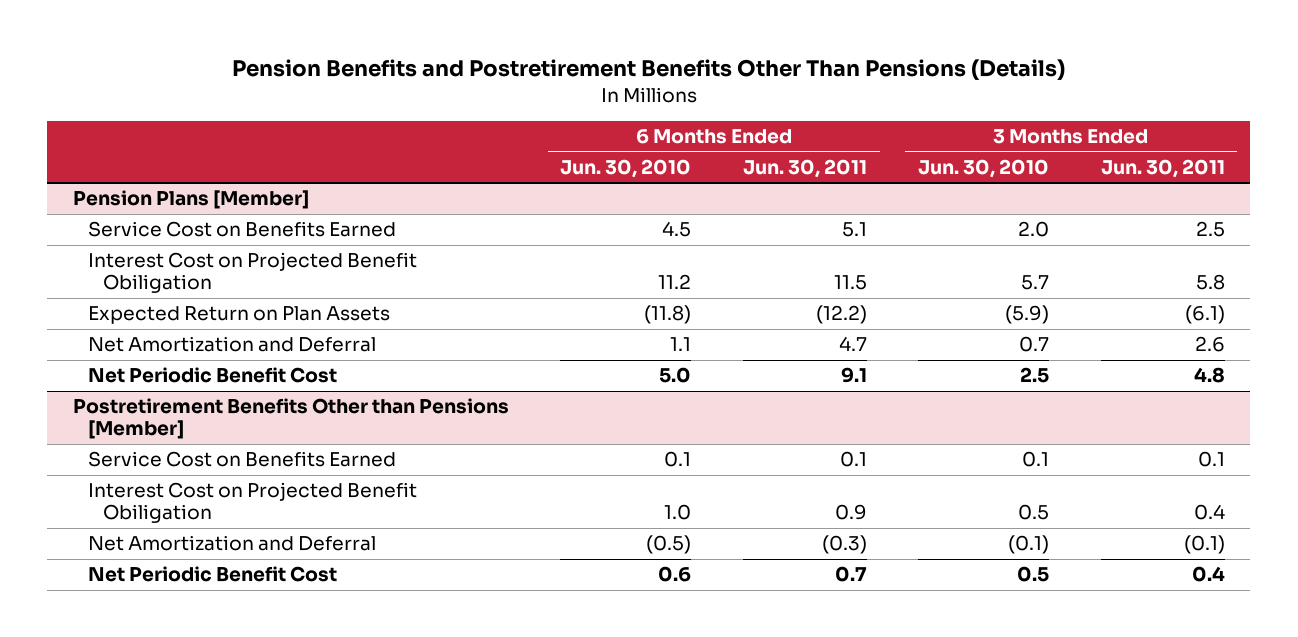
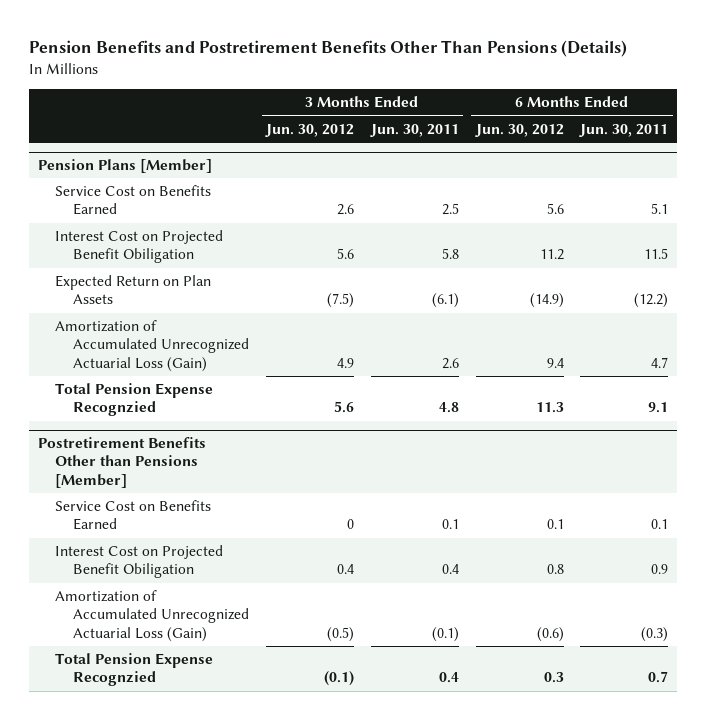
- | 6 Months Ended Jun. 30, 2010 | 6 Months Ended Jun. 30, 2011 | 3 Months Ended Jun. 30, 2010 | 3 Months Ended Jun. 30, 2011
+ | 3 Months Ended Jun. 30, 2012 | 3 Months Ended Jun. 30, 2011 | 6 Months Ended Jun. 30, 2012 | 6 Months Ended Jun. 30, 2011
@ Pension Plans [Member]
- Net Amortization and Deferral | 1.1 | 4.7 | 0.7 | 2.6
- Net Periodic Benefit Cost | 5.0 | 9.1 | 2.5 | 4.8
+ Amortization of Accumulated Unrecognized Actuarial Loss (Gain) | 4.9 | 2.6 | 9.4 | 4.7
+ Total Pension Expense Recognzied | 5.6 | 4.8 | 11.3 | 9.1
@ Postretirement Benefits Other than Pensions [Member]
- Net Amortization and Deferral | (0.5) | (0.3) | (0.1) | (0.1)
- Net Periodic Benefit Cost | 0.6 | 0.7 | 0.5 | 0.4
+ Amortization of Accumulated Unrecognized Actuarial Loss (Gain) | (0.5) | (0.1) | (0.6) | (0.3)
+ Total Pension Expense Recognzied | (0.1) | 0.4 | 0.3 | 0.7

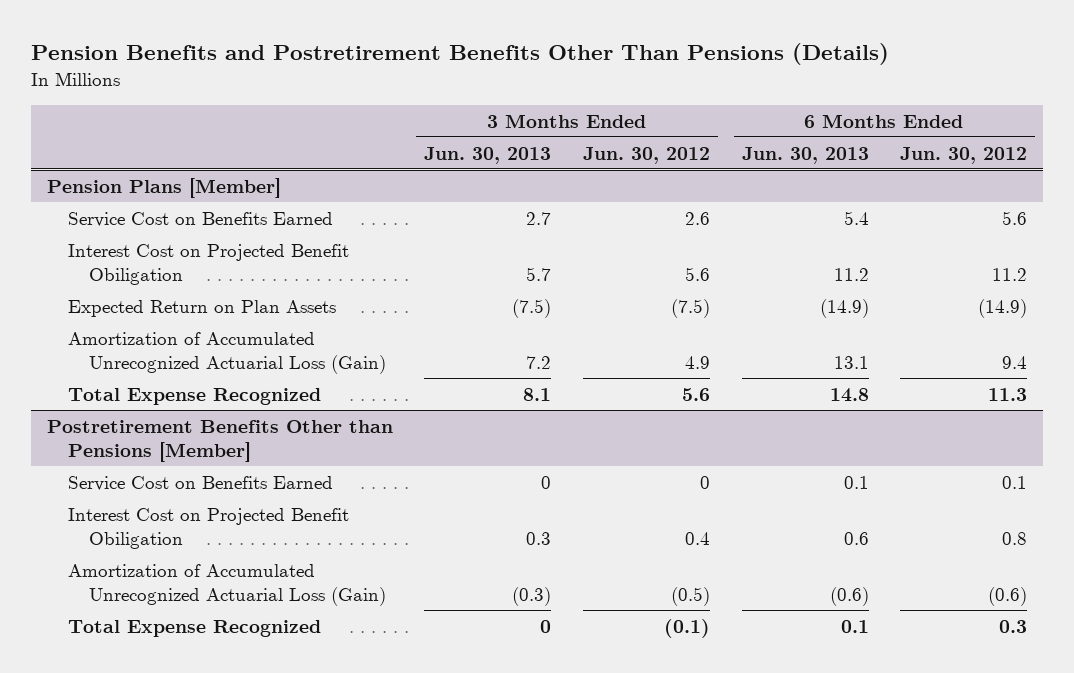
- | 3 Months Ended Jun. 30, 2012 | 3 Months Ended Jun. 30, 2011 | 6 Months Ended Jun. 30, 2012 | 6 Months Ended Jun. 30, 2011
+ | 3 Months Ended Jun. 30, 2013 | 3 Months Ended Jun. 30, 2012 | 6 Months Ended Jun. 30, 2013 | 6 Months Ended Jun. 30, 2012
@ Pension Plans [Member]
- Total Pension Expense Recognzied | 5.6 | 4.8 | 11.3 | 9.1
+ Total Expense Recognized | 8.1 | 5.6 | 14.8 | 11.3
@ Postretirement Benefits Other than Pensions [Member]
- Total Pension Expense Recognzied | (0.1) | 0.4 | 0.3 | 0.7
+ Total Expense Recognized | 0 | (0.1) | 0.1 | 0.3

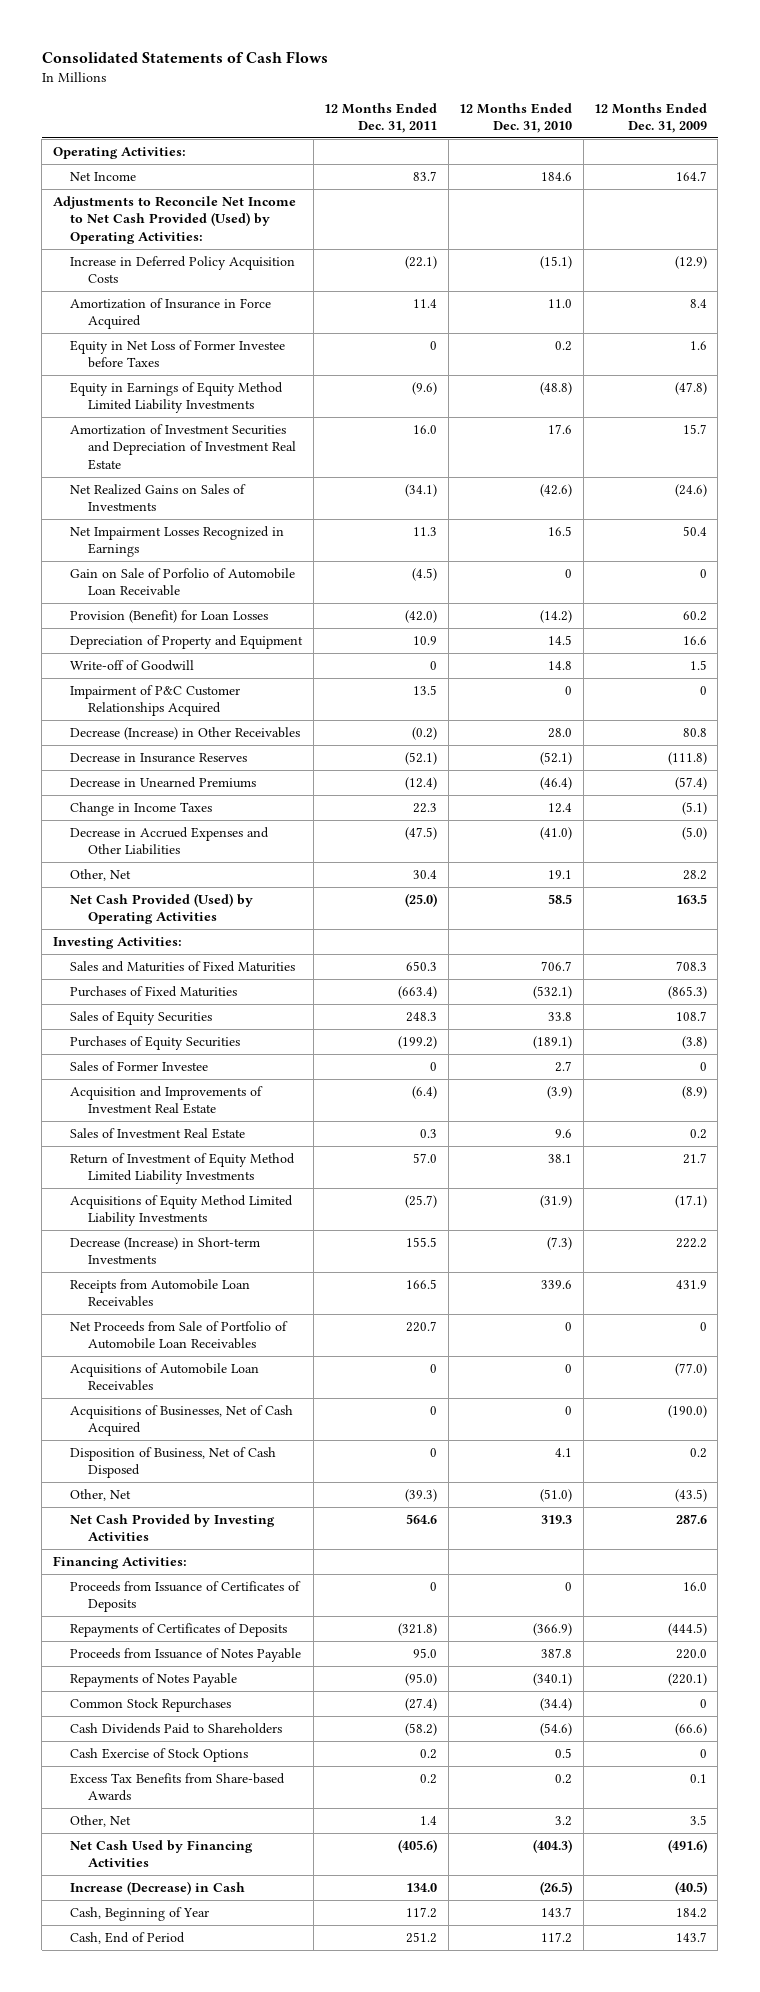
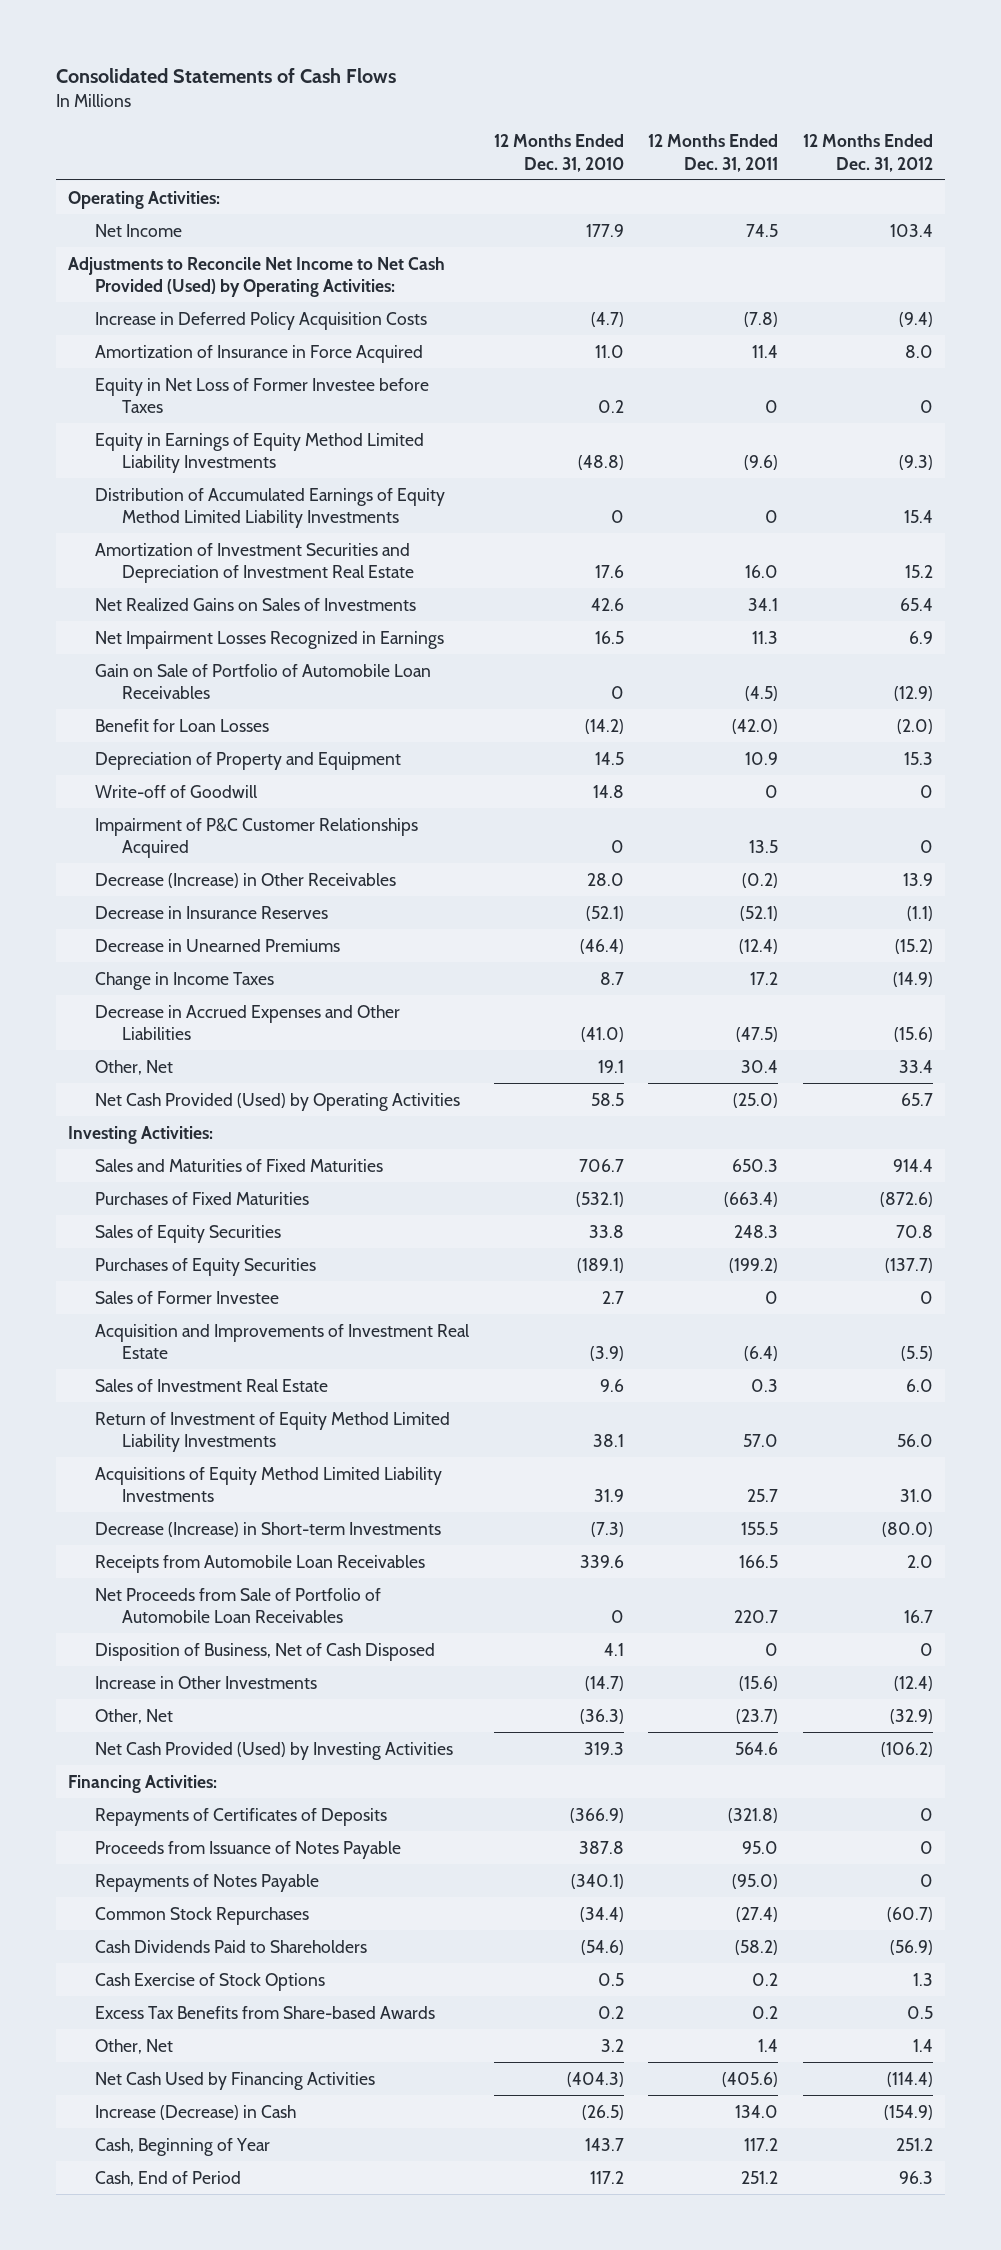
- | 12 Months Ended Dec. 31, 2011 | 12 Months Ended Dec. 31, 2010 | 12 Months Ended Dec. 31, 2009
+ | 12 Months Ended Dec. 31, 2010 | 12 Months Ended Dec. 31, 2011 | 12 Months Ended Dec. 31, 2012
- Net Income | 83.7 | 184.6 | 164.7
+ Net Income | 177.9 | 74.5 | 103.4
- Increase in Deferred Policy Acquisition Costs | (22.1) | (15.1) | (12.9)
+ Increase in Deferred Policy Acquisition Costs | (4.7) | (7.8) | (9.4)
+ Distribution of Accumulated Earnings of Equity Method Limited Liability Investments | 0 | 0 | 15.4
- Net Realized Gains on Sales of Investments | (34.1) | (42.6) | (24.6)
+ Net Realized Gains on Sales of Investments | 42.6 | 34.1 | 65.4
- Gain on Sale of Porfolio of Automobile Loan Receivable | (4.5) | 0 | 0
- Provision (Benefit) for Loan Losses | (42.0) | (14.2) | 60.2
+ Gain on Sale of Portfolio of Automobile Loan Receivables | 0 | (4.5) | (12.9)
+ Benefit for Loan Losses | (14.2) | (42.0) | (2.0)
- Change in Income Taxes | 22.3 | 12.4 | (5.1)
+ Change in Income Taxes | 8.7 | 17.2 | (14.9)
- Acquisitions of Equity Method Limited Liability Investments | (25.7) | (31.9) | (17.1)
+ Acquisitions of Equity Method Limited Liability Investments | 31.9 | 25.7 | 31.0
- Acquisitions of Automobile Loan Receivables | 0 | 0 | (77.0)
- Acquisitions of Businesses, Net of Cash Acquired | 0 | 0 | (190.0)
- Other, Net | (39.3) | (51.0) | (43.5)
- Net Cash Provided by Investing Activities | 564.6 | 319.3 | 287.6
+ Increase in Other Investments | (14.7) | (15.6) | (12.4)
+ Other, Net | (36.3) | (23.7) | (32.9)
+ Net Cash Provided (Used) by Investing Activities | 319.3 | 564.6 | (106.2)
- Proceeds from Issuance of Certificates of Deposits | 0 | 0 | 16.0

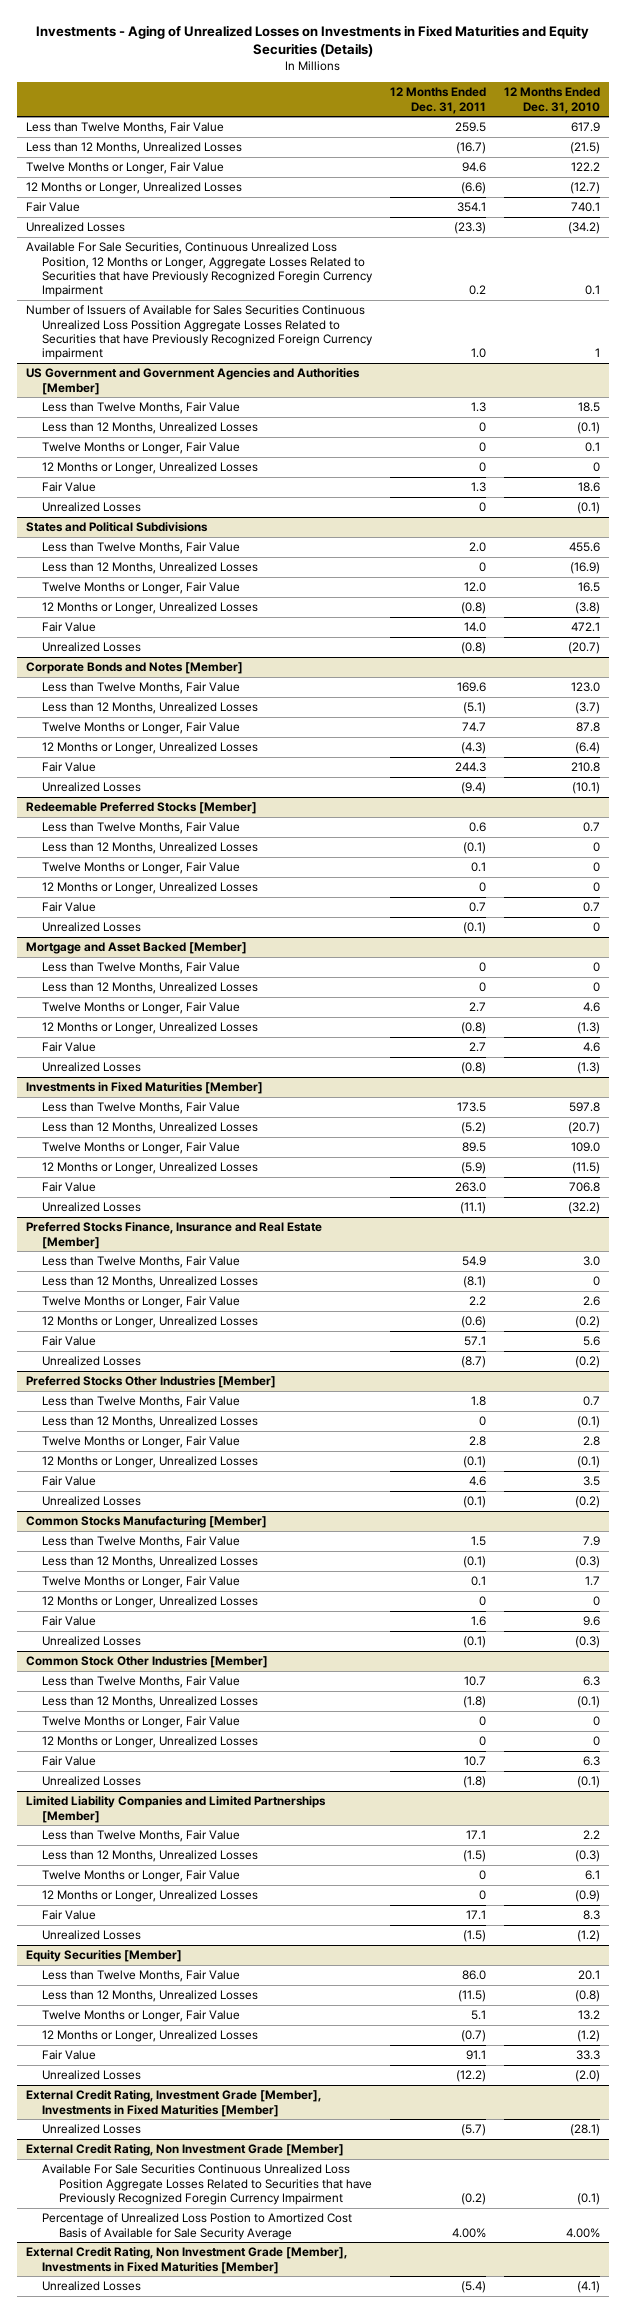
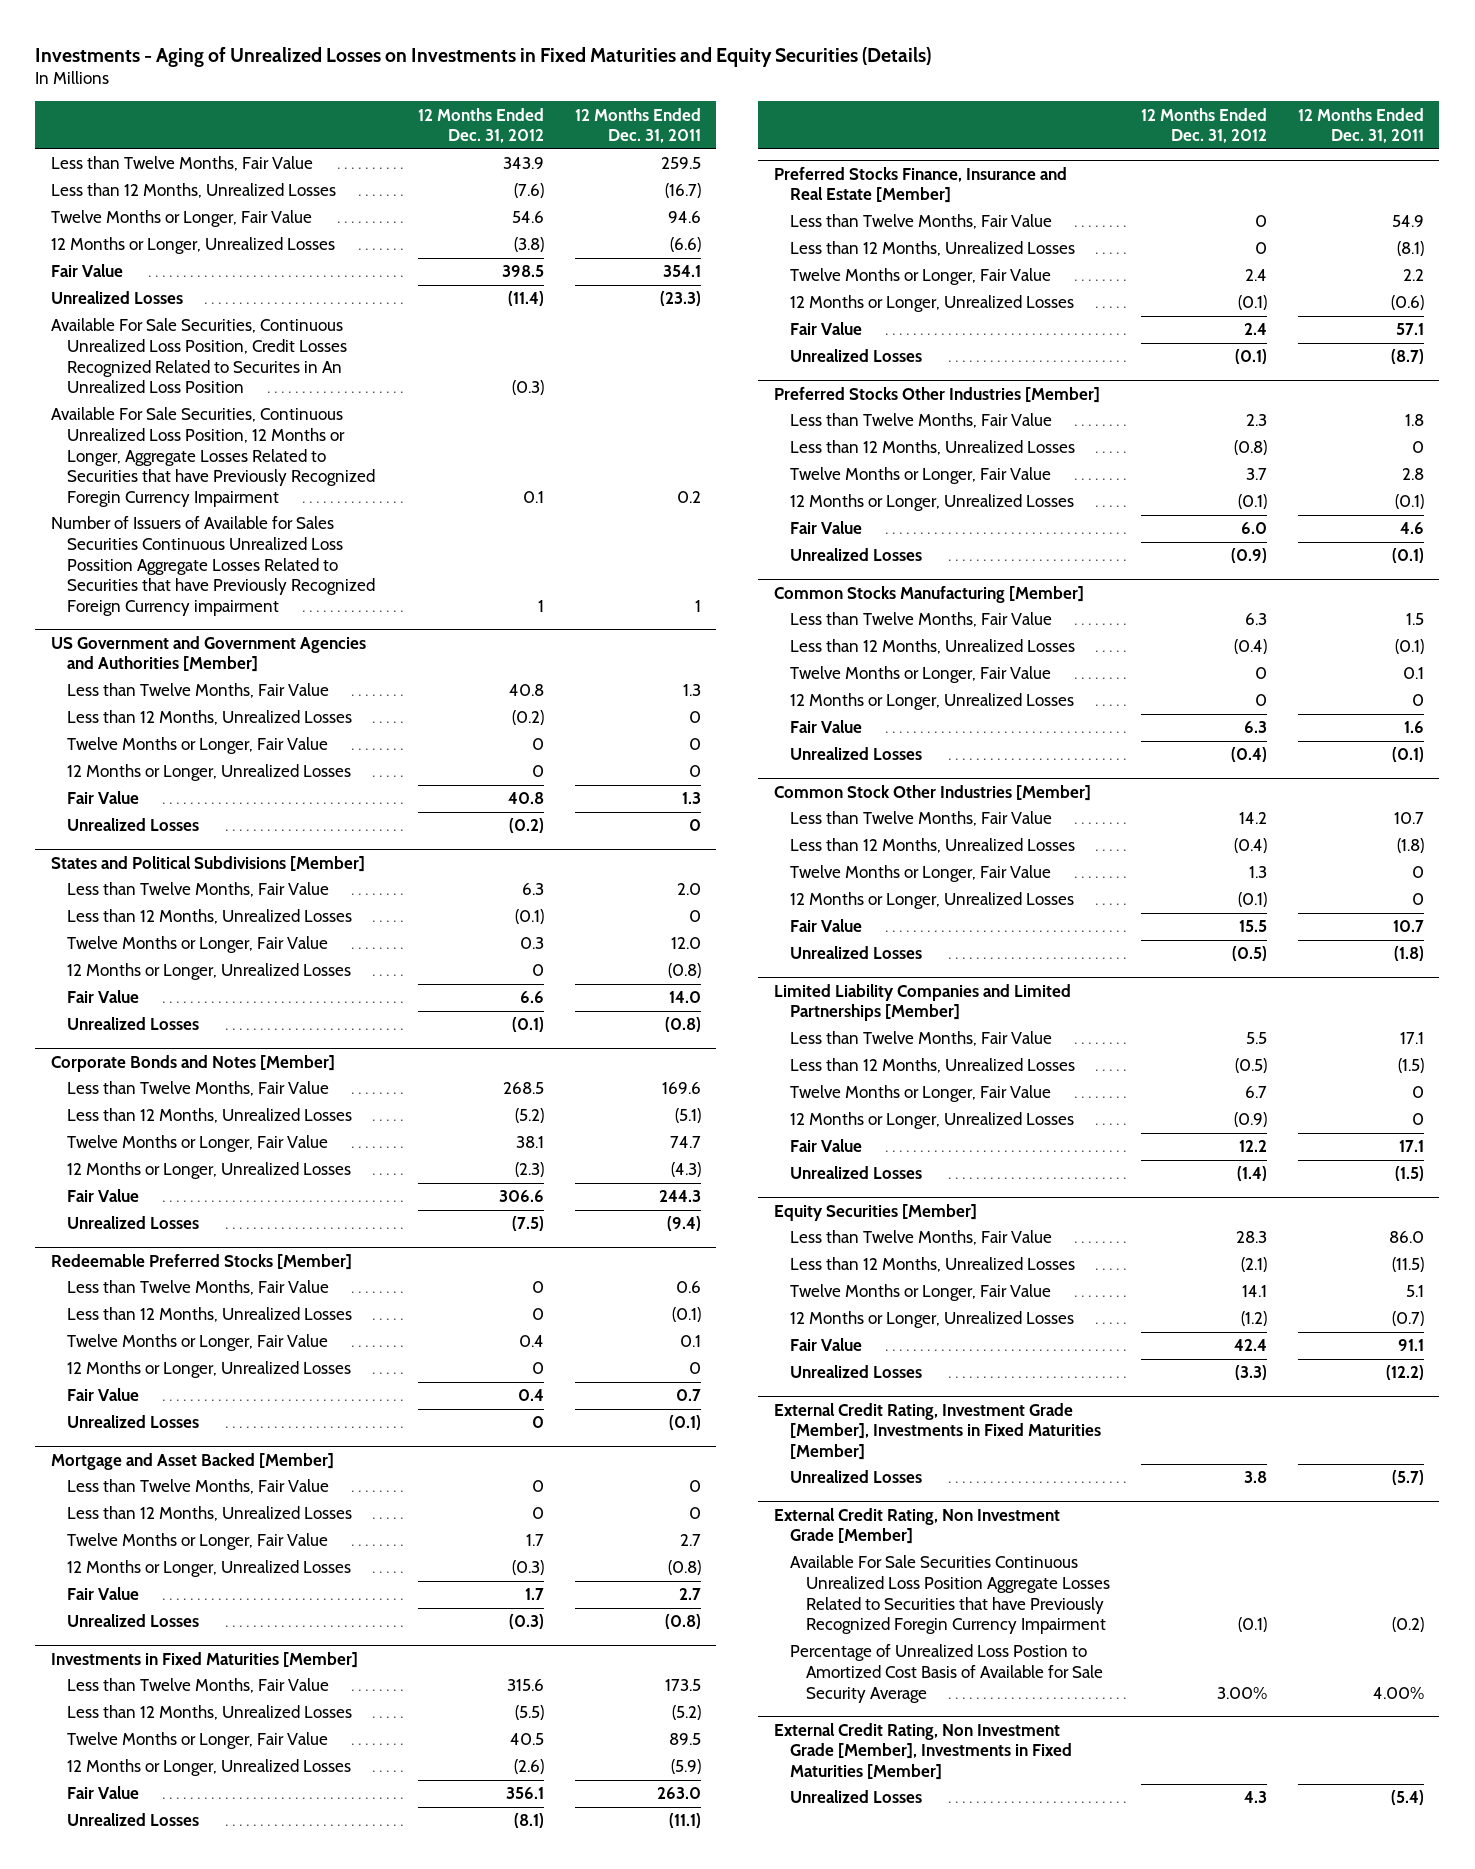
- | 12 Months Ended Dec. 31, 2011 | 12 Months Ended Dec. 31, 2010
+ | 12 Months Ended Dec. 31, 2012 | 12 Months Ended Dec. 31, 2011
+ Available For Sale Securities, Continuous Unrealized Loss Position, Credit Losses Recognized Related to Securites in An Unrealized Loss Position | (0.3) |
- Number of Issuers of Available for Sales Securities Continuous Unrealized Loss Possition Aggregate Losses Related to Securities that have Previously Recognized Foreign Currency impairment | 1.0 | 1
+ Number of Issuers of Available for Sales Securities Continuous Unrealized Loss Possition Aggregate Losses Related to Securities that have Previously Recognized Foreign Currency impairment | 1 | 1
- States and Political Subdivisions
+ States and Political Subdivisions [Member]

